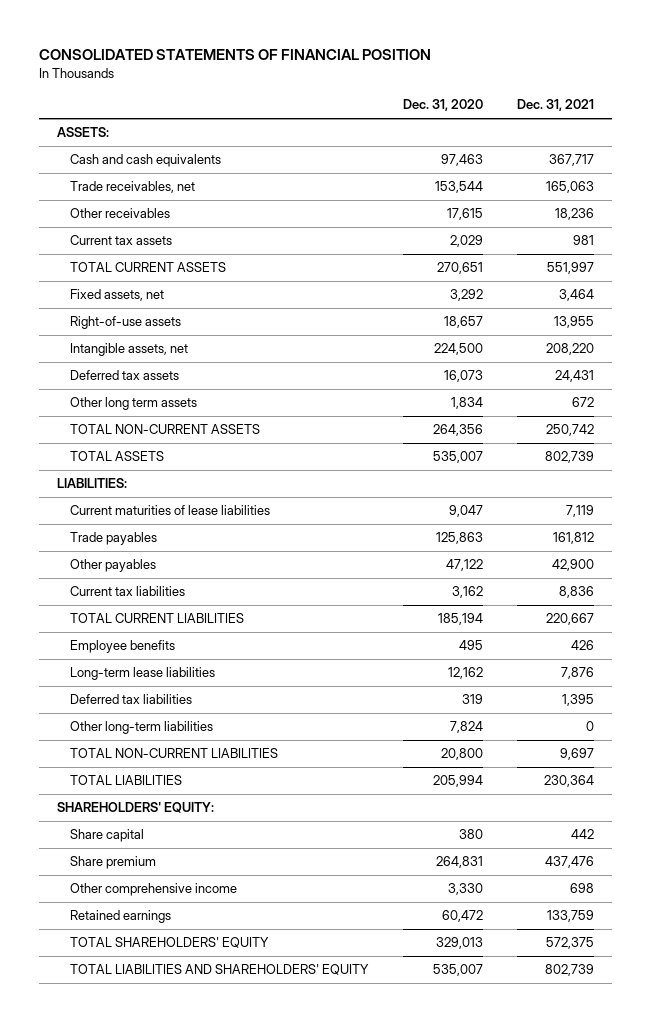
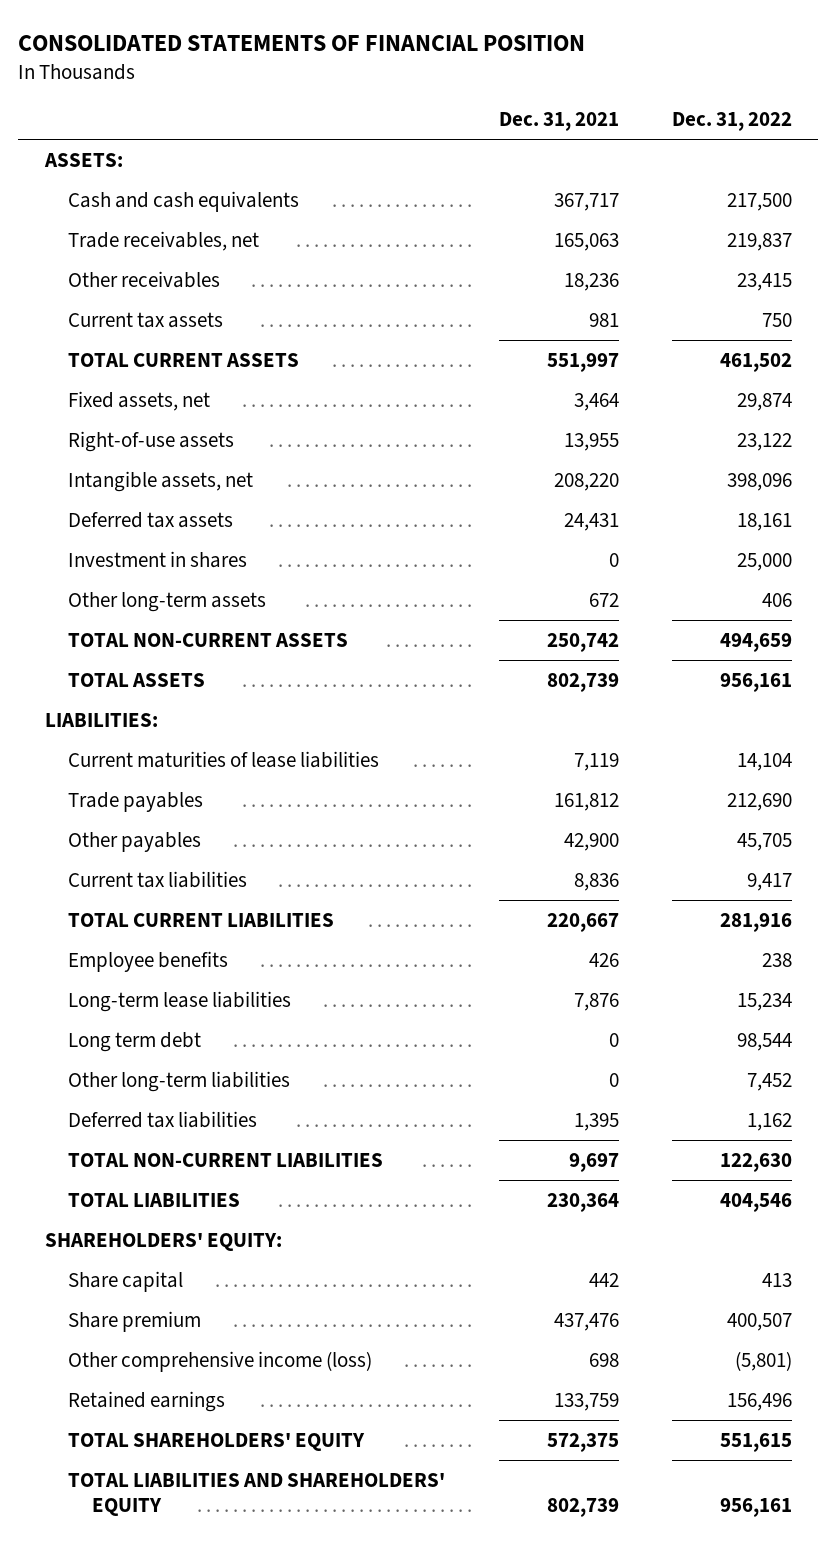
- | Dec. 31, 2020 | Dec. 31, 2021
+ | Dec. 31, 2021 | Dec. 31, 2022
- Other long term assets | 1,834 | 672
+ Investment in shares | 0 | 25,000
+ Other long-term assets | 672 | 406
+ Long term debt | 0 | 98,544
moved down: Deferred tax liabilities | 1,395 | 1,162
- Other comprehensive income | 3,330 | 698
+ Other comprehensive income (loss) | 698 | (5,801)

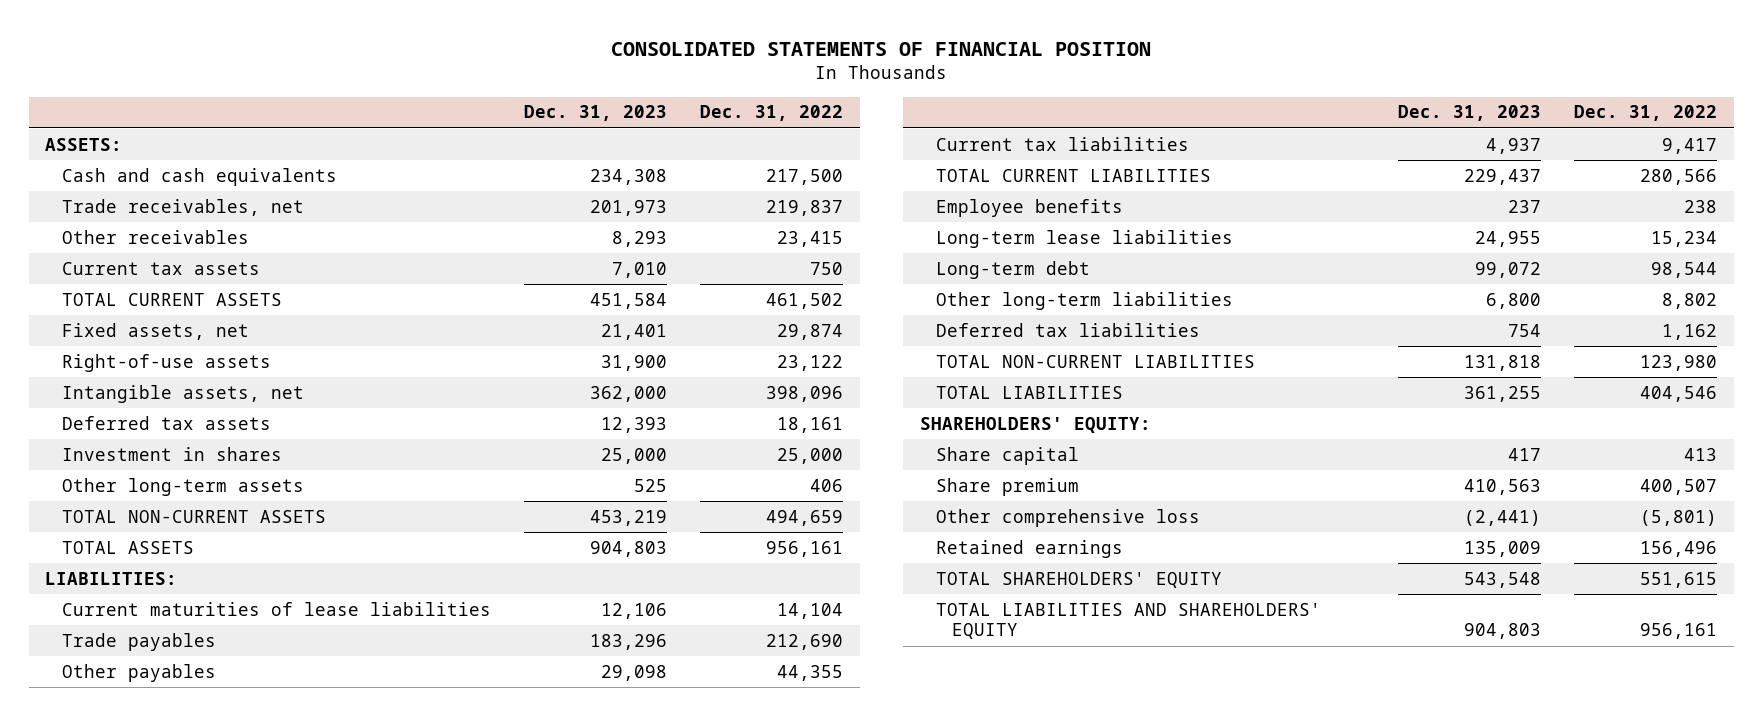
- | Dec. 31, 2021 | Dec. 31, 2022
+ | Dec. 31, 2023 | Dec. 31, 2022
- Other payables | 42,900 | 45,705
+ Other payables | 29,098 | 44,355
- TOTAL CURRENT LIABILITIES | 220,667 | 281,916
+ TOTAL CURRENT LIABILITIES | 229,437 | 280,566
- Long term debt | 0 | 98,544
- Other long-term liabilities | 0 | 7,452
+ Long-term debt | 99,072 | 98,544
+ Other long-term liabilities | 6,800 | 8,802
- TOTAL NON-CURRENT LIABILITIES | 9,697 | 122,630
+ TOTAL NON-CURRENT LIABILITIES | 131,818 | 123,980
- Other comprehensive income (loss) | 698 | (5,801)
+ Other comprehensive loss | (2,441) | (5,801)

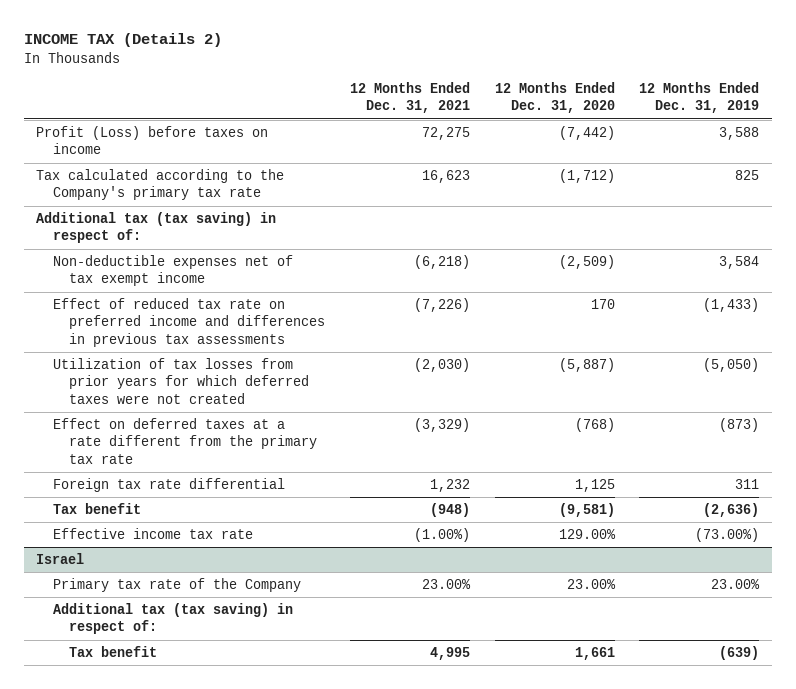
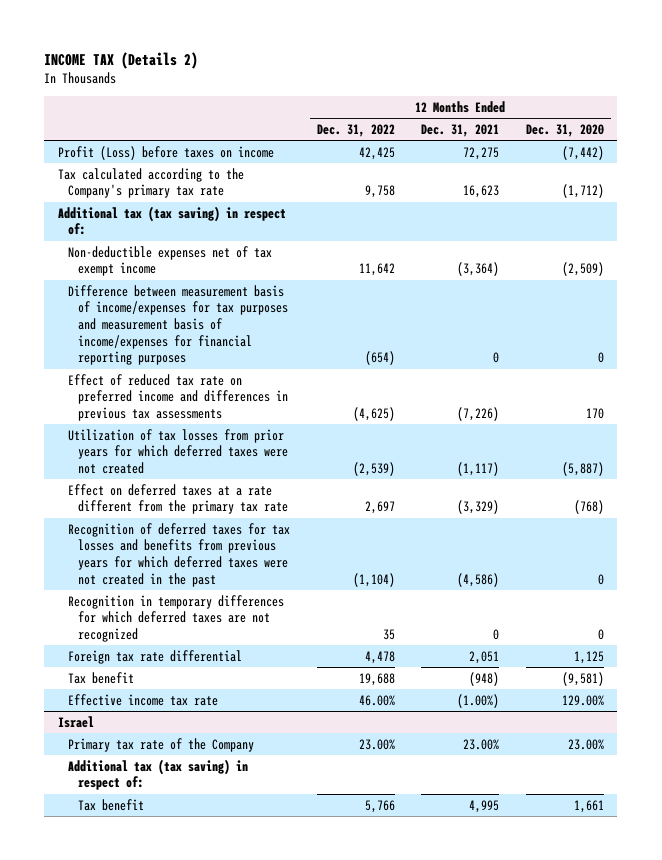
- | 12 Months Ended Dec. 31, 2021 | 12 Months Ended Dec. 31, 2020 | 12 Months Ended Dec. 31, 2019
+ | 12 Months Ended Dec. 31, 2022 | 12 Months Ended Dec. 31, 2021 | 12 Months Ended Dec. 31, 2020
- Non-deductible expenses net of tax exempt income | (6,218) | (2,509) | 3,584
+ Non-deductible expenses net of tax exempt income | 11,642 | (3,364) | (2,509)
+ Difference between measurement basis of income/expenses for tax purposes and measurement basis of income/expenses for financial reporting purposes | (654) | 0 | 0
- Utilization of tax losses from prior years for which deferred taxes were not created | (2,030) | (5,887) | (5,050)
+ Utilization of tax losses from prior years for which deferred taxes were not created | (2,539) | (1,117) | (5,887)
- Foreign tax rate differential | 1,232 | 1,125 | 311
+ Recognition of deferred taxes for tax losses and benefits from previous years for which deferred taxes were not created in the past | (1,104) | (4,586) | 0
+ Recognition in temporary differences for which deferred taxes are not recognized | 35 | 0 | 0
+ Foreign tax rate differential | 4,478 | 2,051 | 1,125

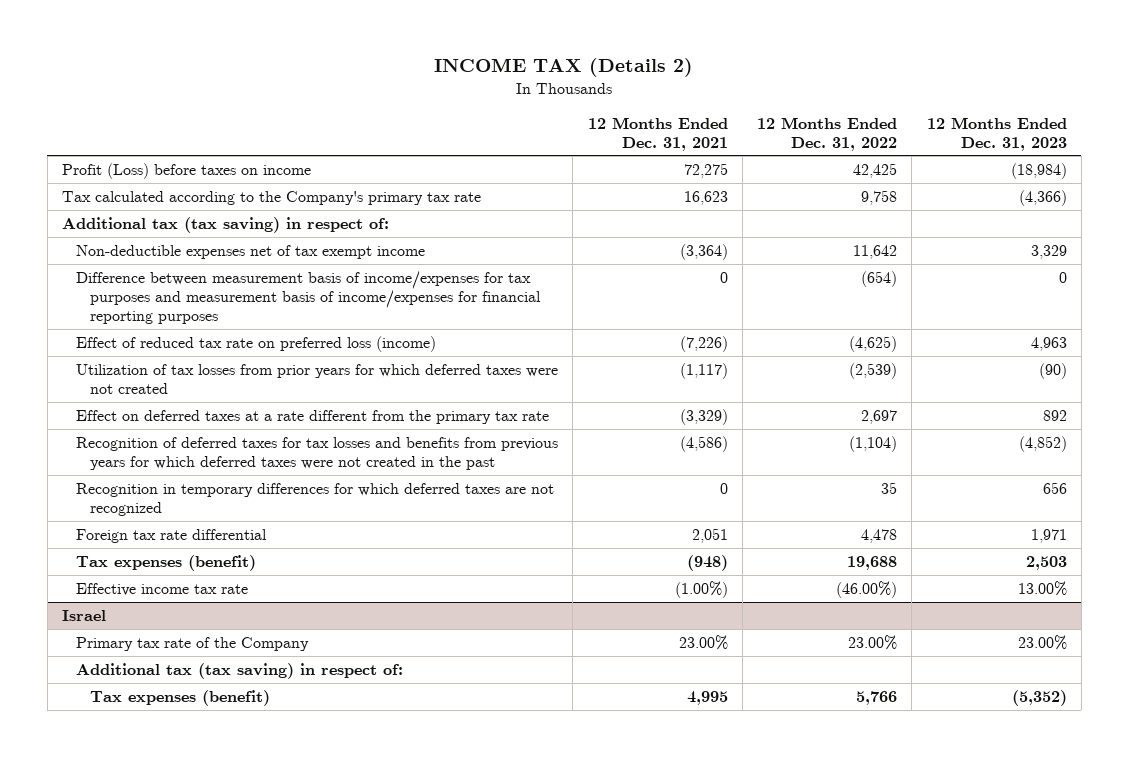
- | 12 Months Ended Dec. 31, 2022 | 12 Months Ended Dec. 31, 2021 | 12 Months Ended Dec. 31, 2020
+ | 12 Months Ended Dec. 31, 2021 | 12 Months Ended Dec. 31, 2022 | 12 Months Ended Dec. 31, 2023
- Effect of reduced tax rate on preferred income and differences in previous tax assessments | (4,625) | (7,226) | 170
+ Effect of reduced tax rate on preferred loss (income) | (7,226) | (4,625) | 4,963
- Tax benefit | 19,688 | (948) | (9,581)
- Effective income tax rate | 46.00% | (1.00%) | 129.00%
+ Tax expenses (benefit) | (948) | 19,688 | 2,503
+ Effective income tax rate | (1.00%) | (46.00%) | 13.00%
@ Israel
- Tax benefit | 5,766 | 4,995 | 1,661
+ Tax expenses (benefit) | 4,995 | 5,766 | (5,352)

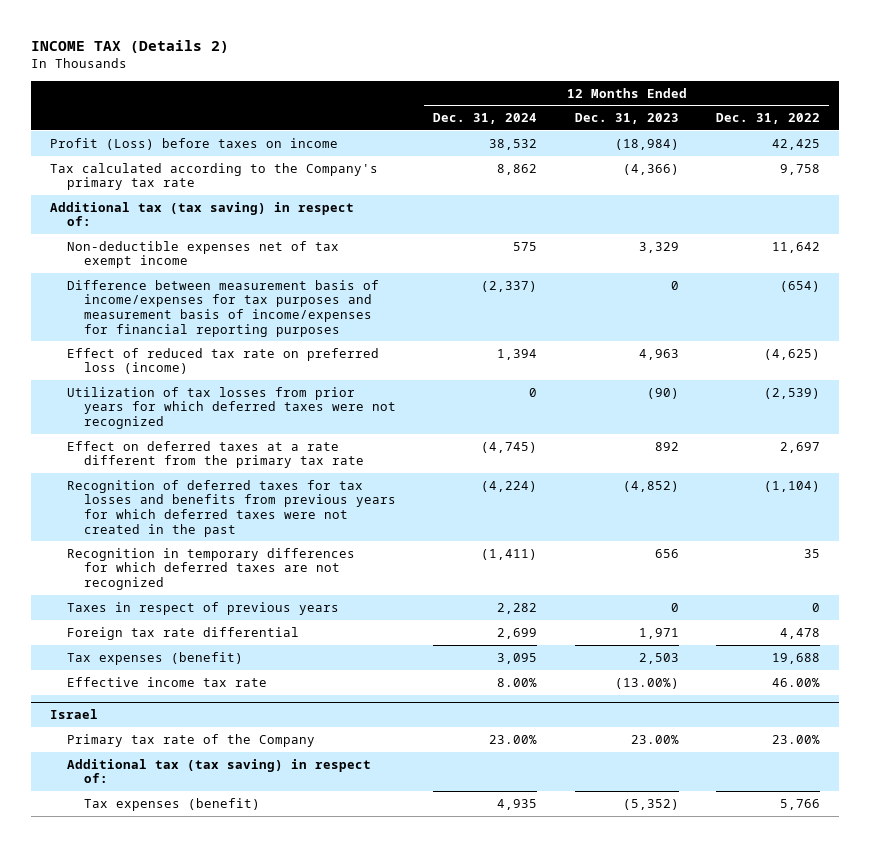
- | 12 Months Ended Dec. 31, 2021 | 12 Months Ended Dec. 31, 2022 | 12 Months Ended Dec. 31, 2023
+ | 12 Months Ended Dec. 31, 2024 | 12 Months Ended Dec. 31, 2023 | 12 Months Ended Dec. 31, 2022
- Utilization of tax losses from prior years for which deferred taxes were not created | (1,117) | (2,539) | (90)
+ Utilization of tax losses from prior years for which deferred taxes were not recognized | 0 | (90) | (2,539)
+ Taxes in respect of previous years | 2,282 | 0 | 0
- Effective income tax rate | (1.00%) | (46.00%) | 13.00%
+ Effective income tax rate | 8.00% | (13.00%) | 46.00%

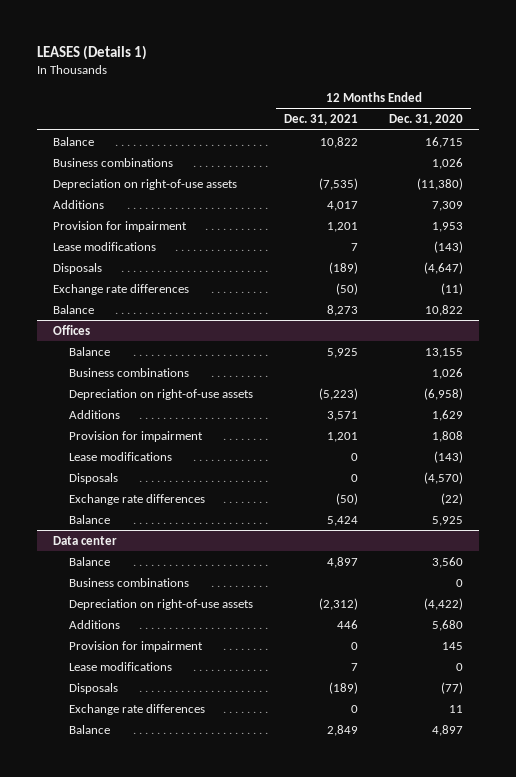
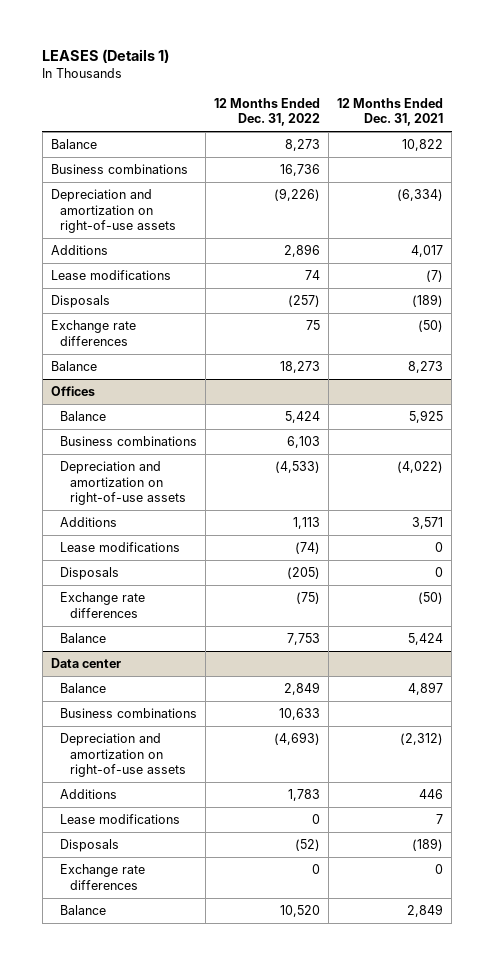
- | 12 Months Ended Dec. 31, 2021 | 12 Months Ended Dec. 31, 2020
+ | 12 Months Ended Dec. 31, 2022 | 12 Months Ended Dec. 31, 2021
- Depreciation on right-of-use assets | (7,535) | (11,380)
+ Depreciation and amortization on right-of-use assets | (9,226) | (6,334)
- Provision for impairment | 1,201 | 1,953
- Lease modifications | 7 | (143)
+ Lease modifications | 74 | (7)
@ Offices
- Depreciation on right-of-use assets | (5,223) | (6,958)
+ Depreciation and amortization on right-of-use assets | (4,533) | (4,022)
- Provision for impairment | 1,201 | 1,808
@ Data center
- Depreciation on right-of-use assets | (2,312) | (4,422)
+ Depreciation and amortization on right-of-use assets | (4,693) | (2,312)
- Provision for impairment | 0 | 145

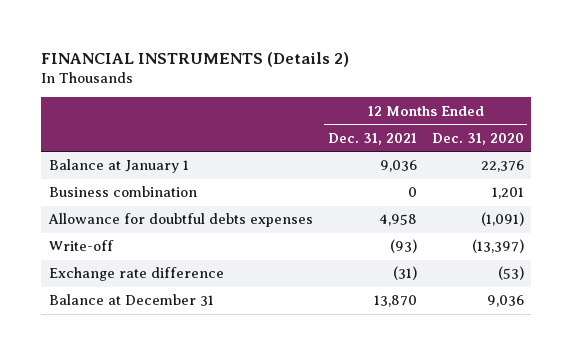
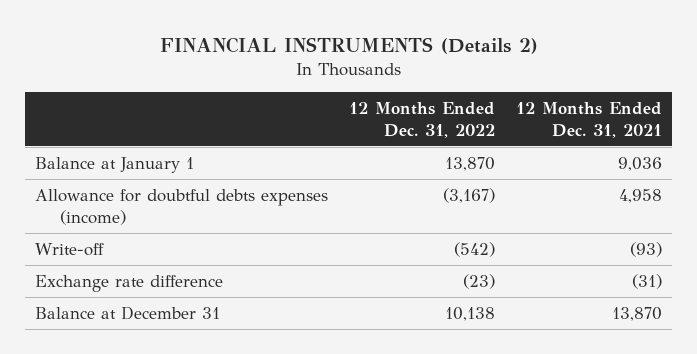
- | 12 Months Ended Dec. 31, 2021 | 12 Months Ended Dec. 31, 2020
+ | 12 Months Ended Dec. 31, 2022 | 12 Months Ended Dec. 31, 2021
- Business combination | 0 | 1,201
- Allowance for doubtful debts expenses | 4,958 | (1,091)
+ Allowance for doubtful debts expenses (income) | (3,167) | 4,958

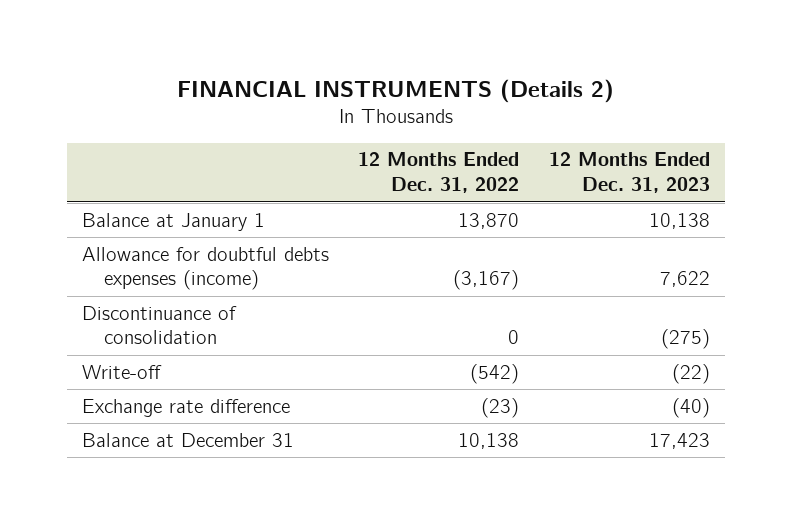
- | 12 Months Ended Dec. 31, 2022 | 12 Months Ended Dec. 31, 2021
+ | 12 Months Ended Dec. 31, 2022 | 12 Months Ended Dec. 31, 2023
+ Discontinuance of consolidation | 0 | (275)

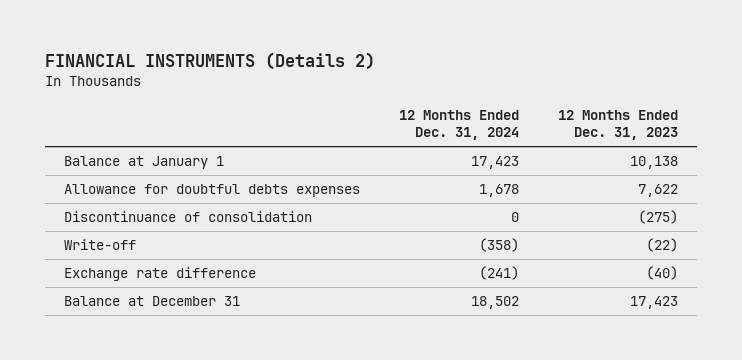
- | 12 Months Ended Dec. 31, 2022 | 12 Months Ended Dec. 31, 2023
+ | 12 Months Ended Dec. 31, 2024 | 12 Months Ended Dec. 31, 2023
- Allowance for doubtful debts expenses (income) | (3,167) | 7,622
+ Allowance for doubtful debts expenses | 1,678 | 7,622

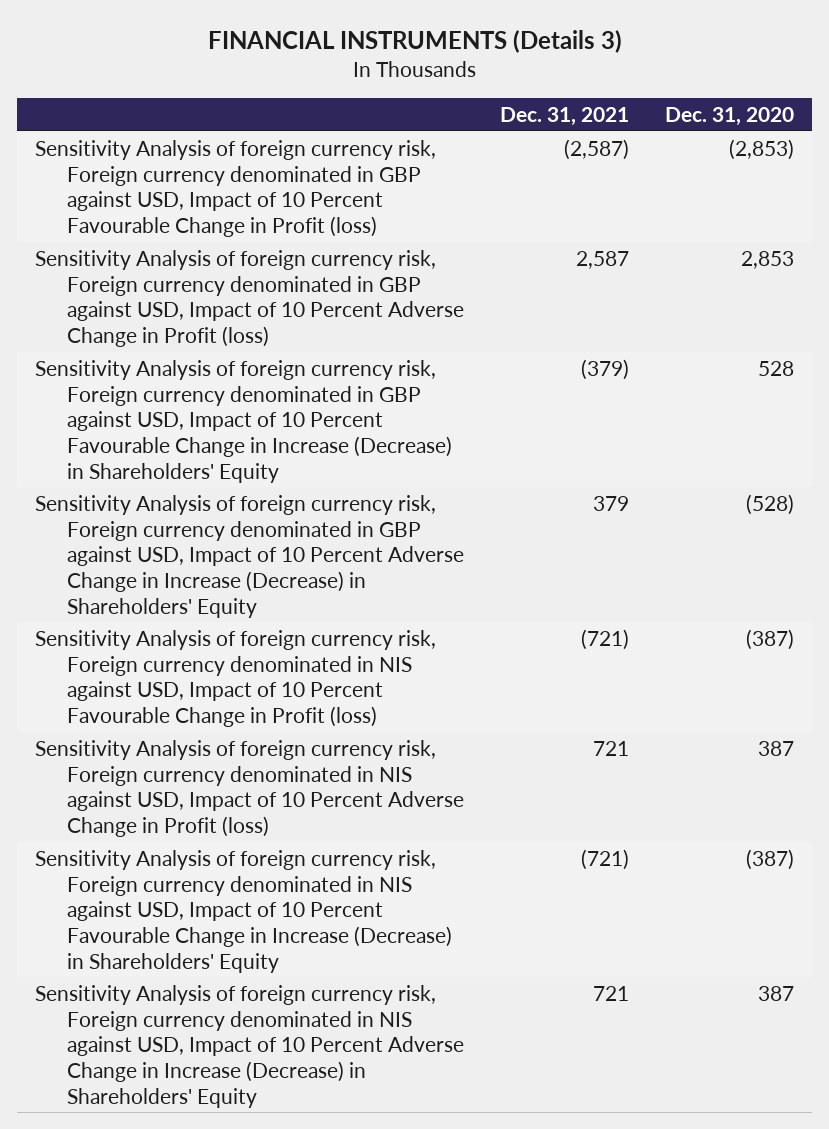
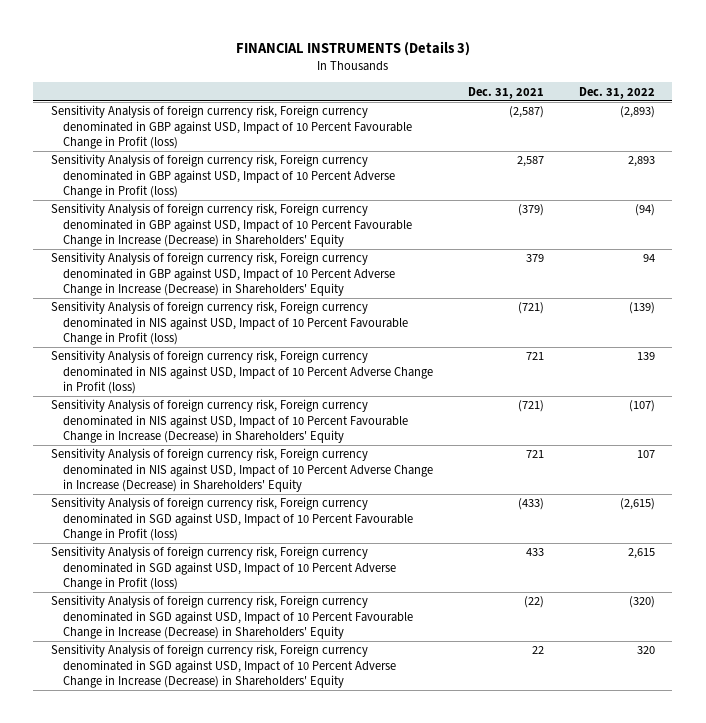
- | Dec. 31, 2021 | Dec. 31, 2020
+ | Dec. 31, 2021 | Dec. 31, 2022
+ Sensitivity Analysis of foreign currency risk, Foreign currency denominated in SGD against USD, Impact of 10 Percent Favourable Change in Profit (loss) | (433) | (2,615)
+ Sensitivity Analysis of foreign currency risk, Foreign currency denominated in SGD against USD, Impact of 10 Percent Adverse Change in Profit (loss) | 433 | 2,615
+ Sensitivity Analysis of foreign currency risk, Foreign currency denominated in SGD against USD, Impact of 10 Percent Favourable Change in Increase (Decrease) in Shareholders' Equity | (22) | (320)
+ Sensitivity Analysis of foreign currency risk, Foreign currency denominated in SGD against USD, Impact of 10 Percent Adverse Change in Increase (Decrease) in Shareholders' Equity | 22 | 320

